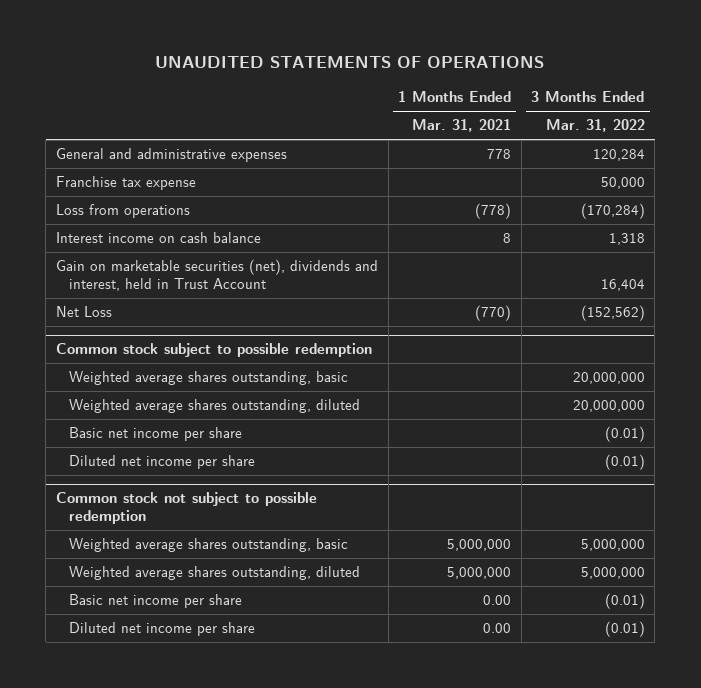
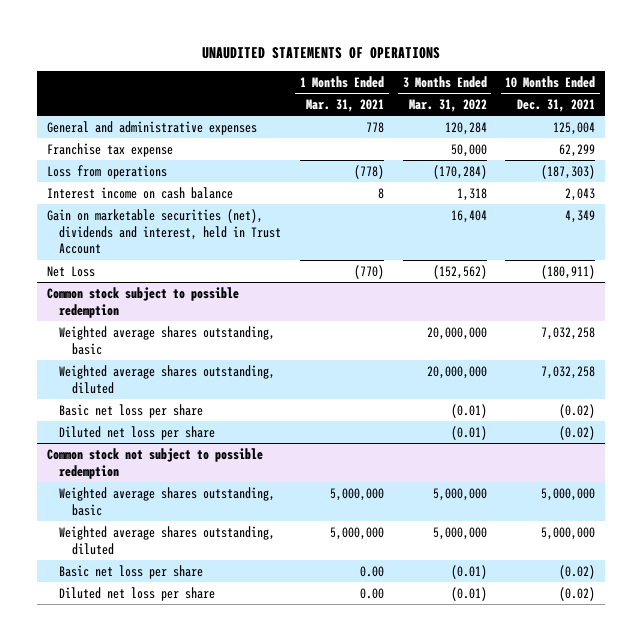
- | 1 Months Ended Mar. 31, 2021 | 3 Months Ended Mar. 31, 2022
+ | 1 Months Ended Mar. 31, 2021 | 3 Months Ended Mar. 31, 2022 | 10 Months Ended Dec. 31, 2021
@ Common stock subject to possible redemption
- Basic net income per share | | (0.01)
- Diluted net income per share | | (0.01)
+ Basic net loss per share | | (0.01) | (0.02)
+ Diluted net loss per share | | (0.01) | (0.02)
@ Common stock not subject to possible redemption
- Basic net income per share | 0.00 | (0.01)
- Diluted net income per share | 0.00 | (0.01)
+ Basic net loss per share | 0.00 | (0.01) | (0.02)
+ Diluted net loss per share | 0.00 | (0.01) | (0.02)

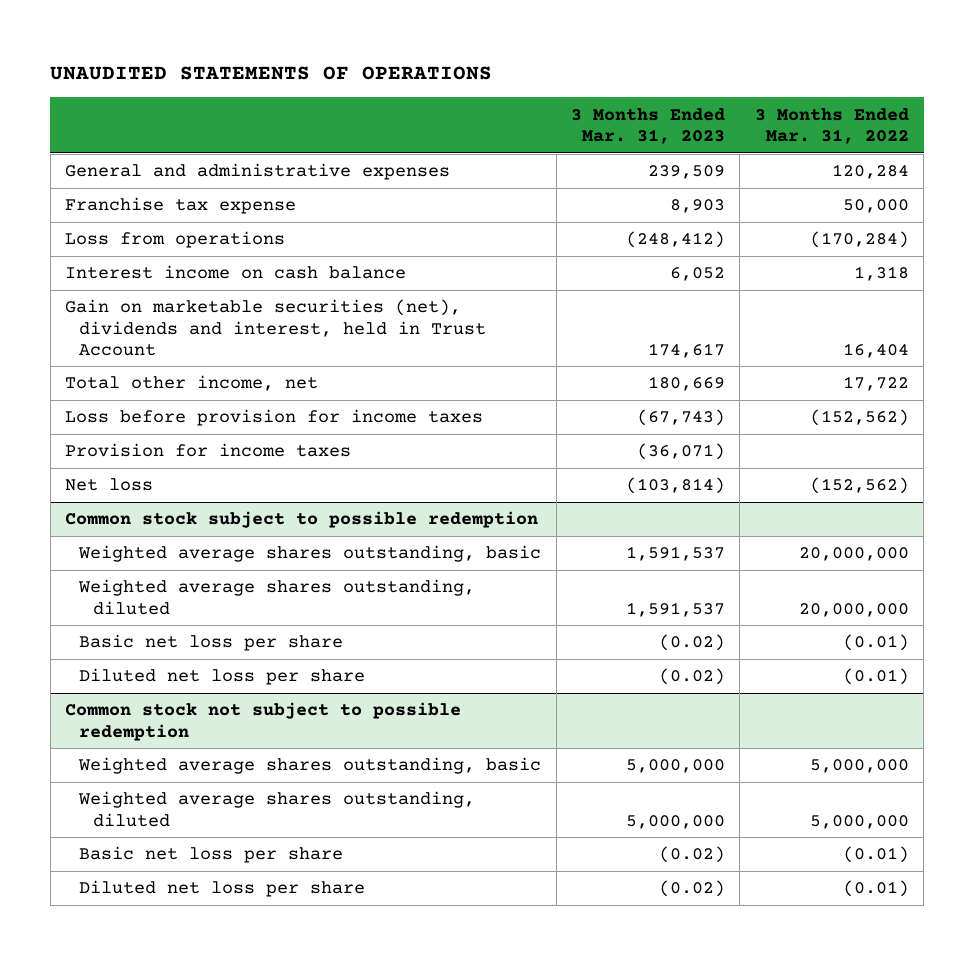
- | 1 Months Ended Mar. 31, 2021 | 3 Months Ended Mar. 31, 2022 | 10 Months Ended Dec. 31, 2021
+ | 3 Months Ended Mar. 31, 2023 | 3 Months Ended Mar. 31, 2022
- Net Loss | (770) | (152,562) | (180,911)
+ Total other income, net | 180,669 | 17,722
+ Loss before provision for income taxes | (67,743) | (152,562)
+ Provision for income taxes | (36,071) |
+ Net loss | (103,814) | (152,562)

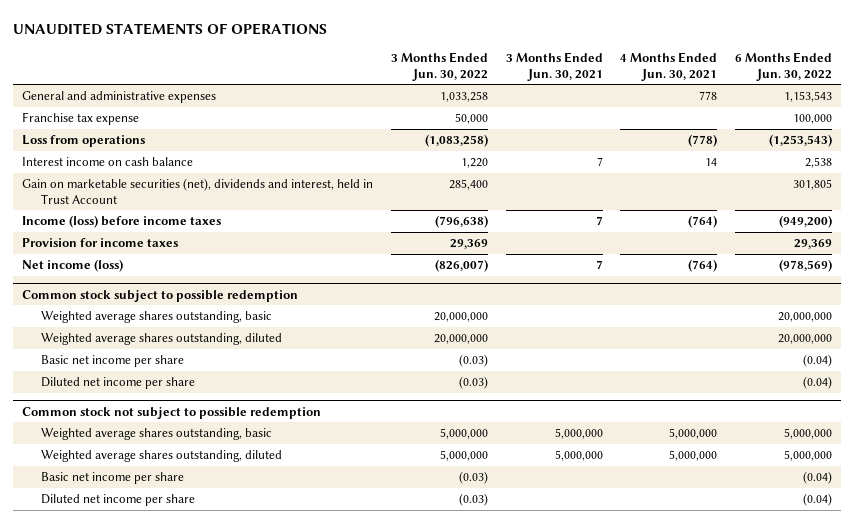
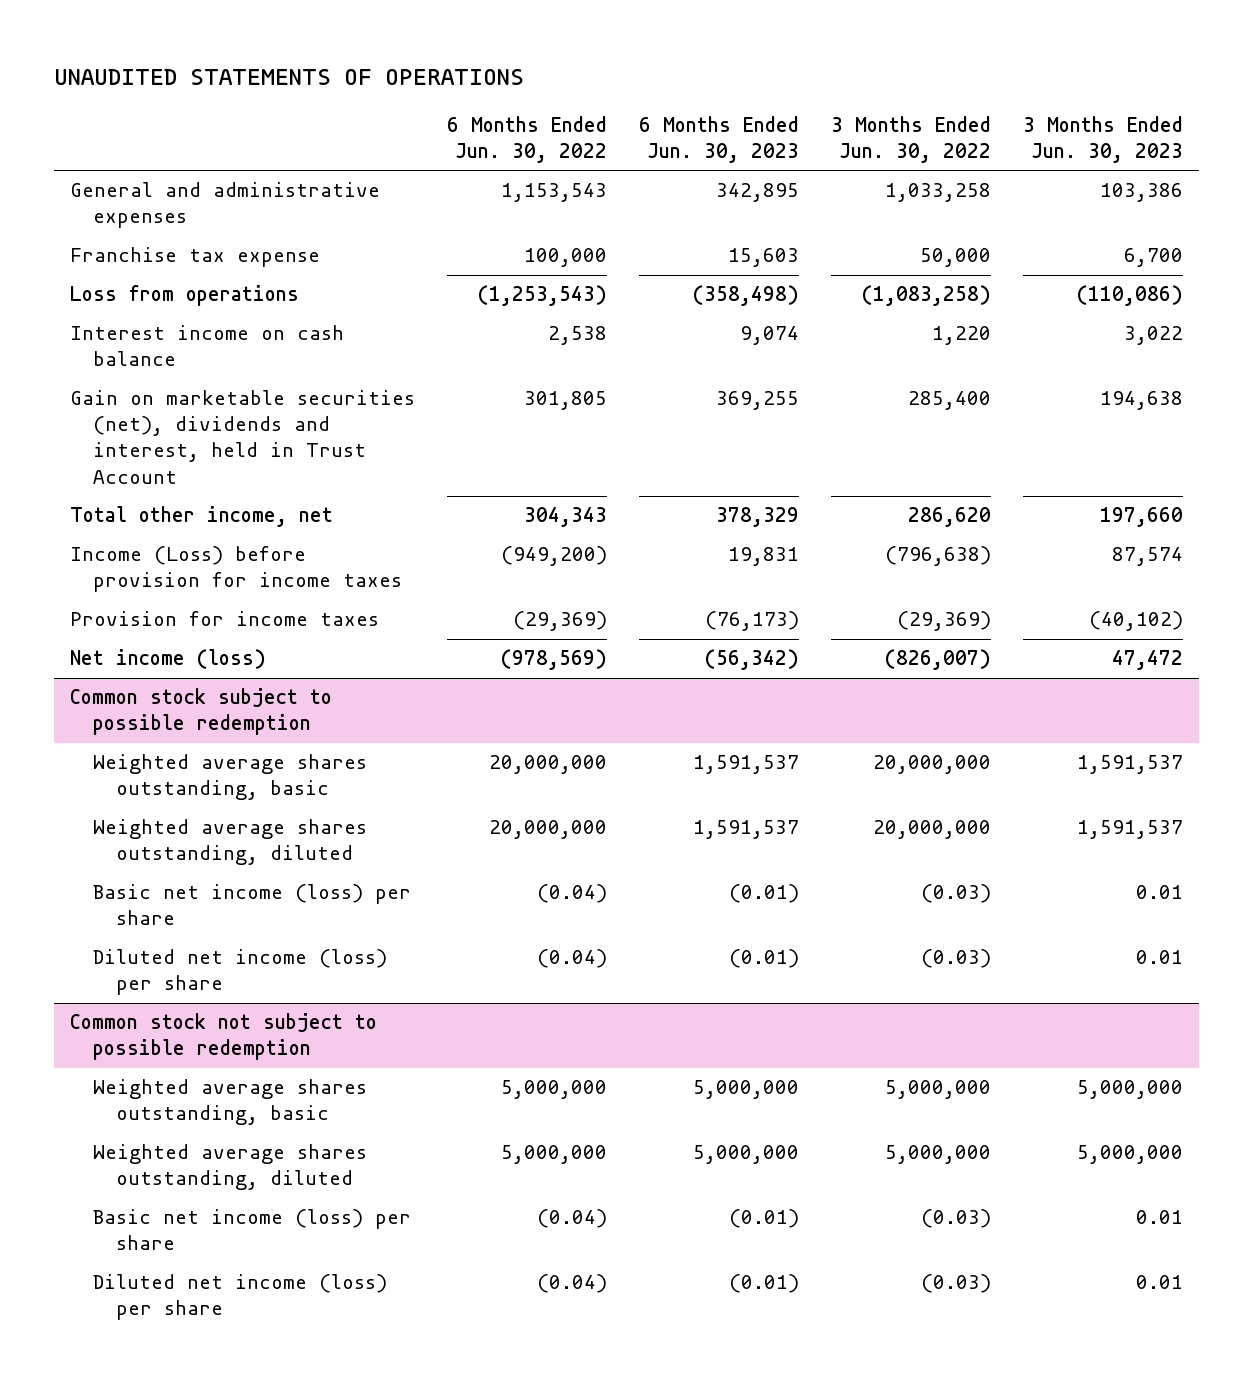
- | 3 Months Ended Jun. 30, 2022 | 3 Months Ended Jun. 30, 2021 | 4 Months Ended Jun. 30, 2021 | 6 Months Ended Jun. 30, 2022
+ | 6 Months Ended Jun. 30, 2022 | 6 Months Ended Jun. 30, 2023 | 3 Months Ended Jun. 30, 2022 | 3 Months Ended Jun. 30, 2023
- Income (loss) before income taxes | (796,638) | 7 | (764) | (949,200)
- Provision for income taxes | 29,369 | | | 29,369
+ Total other income, net | 304,343 | 378,329 | 286,620 | 197,660
+ Income (Loss) before provision for income taxes | (949,200) | 19,831 | (796,638) | 87,574
+ Provision for income taxes | (29,369) | (76,173) | (29,369) | (40,102)
@ Common stock subject to possible redemption
- Basic net income per share | (0.03) | | | (0.04)
- Diluted net income per share | (0.03) | | | (0.04)
+ Basic net income (loss) per share | (0.04) | (0.01) | (0.03) | 0.01
+ Diluted net income (loss) per share | (0.04) | (0.01) | (0.03) | 0.01
@ Common stock not subject to possible redemption
- Basic net income per share | (0.03) | | | (0.04)
- Diluted net income per share | (0.03) | | | (0.04)
+ Basic net income (loss) per share | (0.04) | (0.01) | (0.03) | 0.01
+ Diluted net income (loss) per share | (0.04) | (0.01) | (0.03) | 0.01

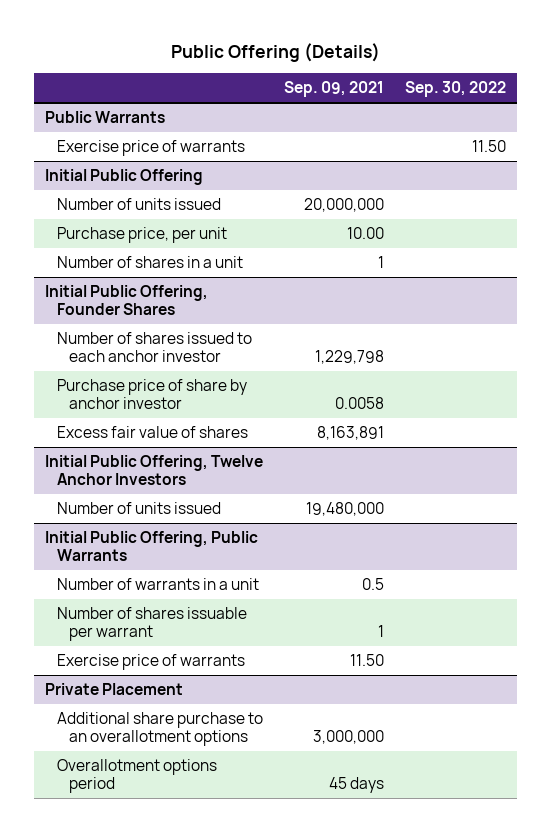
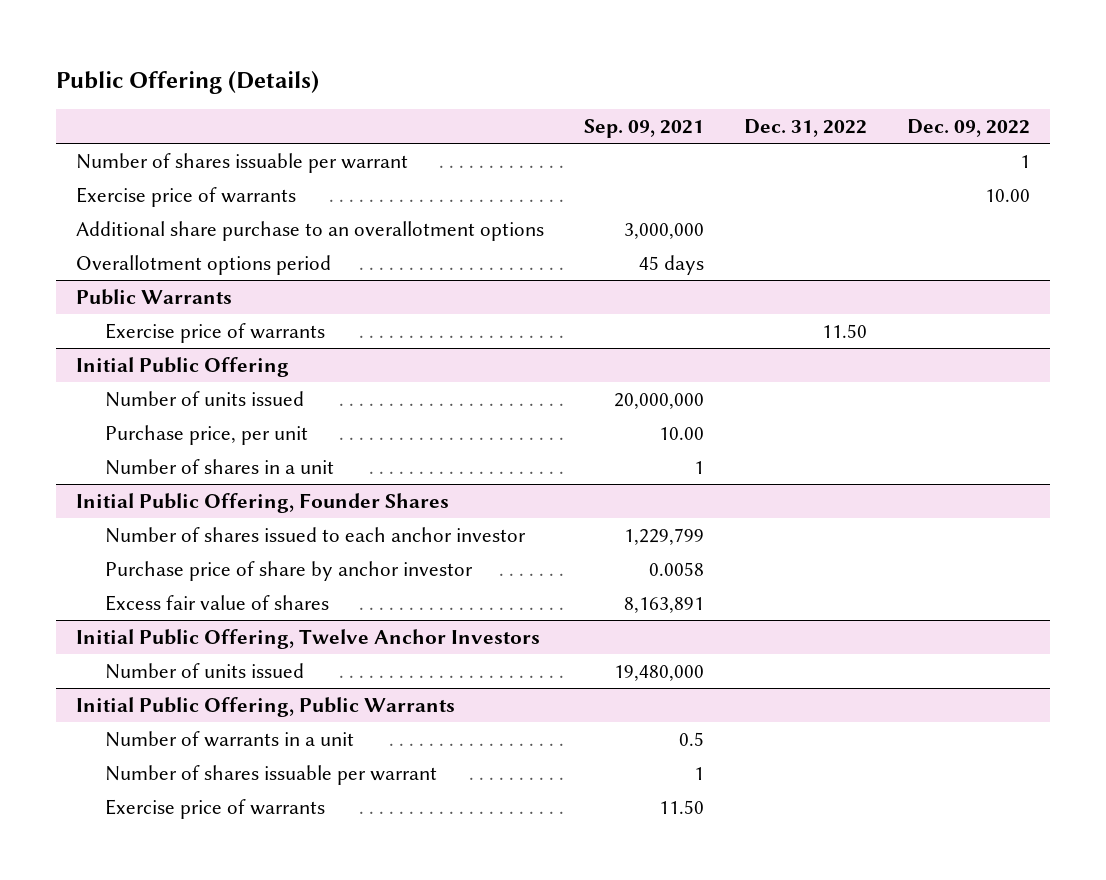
- | Sep. 09, 2021 | Sep. 30, 2022
+ | Sep. 09, 2021 | Dec. 31, 2022 | Dec. 09, 2022
+ Number of shares issuable per warrant | | | 1
+ Exercise price of warrants | | | 10.00
+ Additional share purchase to an overallotment options | 3,000,000 | |
+ Overallotment options period | 45 days | |
@ Initial Public Offering, Founder Shares
- Number of shares issued to each anchor investor | 1,229,798 |
+ Number of shares issued to each anchor investor | 1,229,799 | |
- Private Placement
- Additional share purchase to an overallotment options | 3,000,000 |
- Overallotment options period | 45 days |

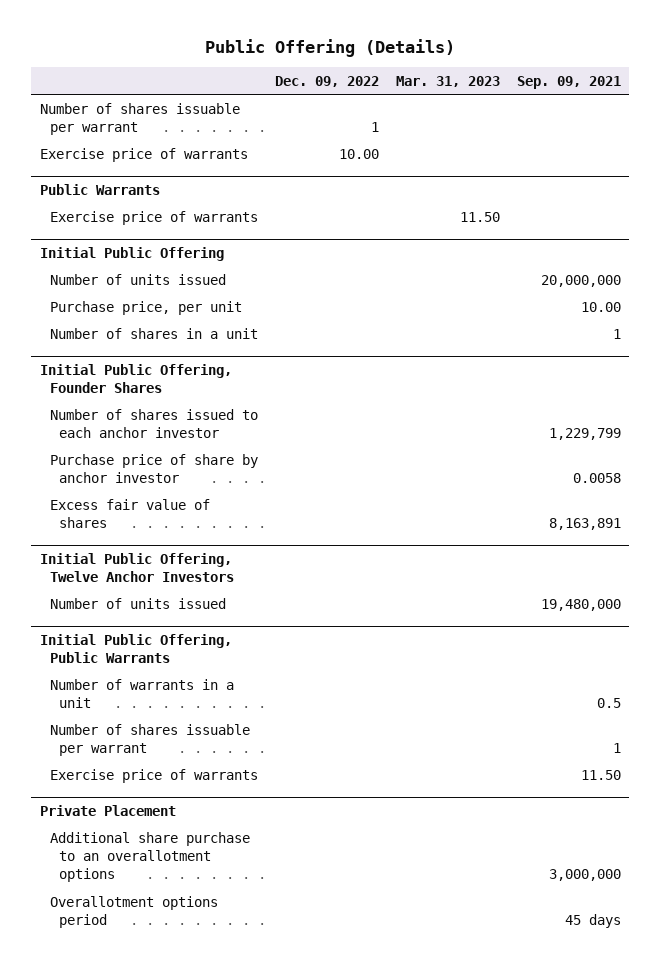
- | Sep. 09, 2021 | Dec. 31, 2022 | Dec. 09, 2022
+ | Dec. 09, 2022 | Mar. 31, 2023 | Sep. 09, 2021
- Additional share purchase to an overallotment options | 3,000,000 | |
- Overallotment options period | 45 days | |
+ Private Placement
+ Additional share purchase to an overallotment options | | | 3,000,000
+ Overallotment options period | | | 45 days

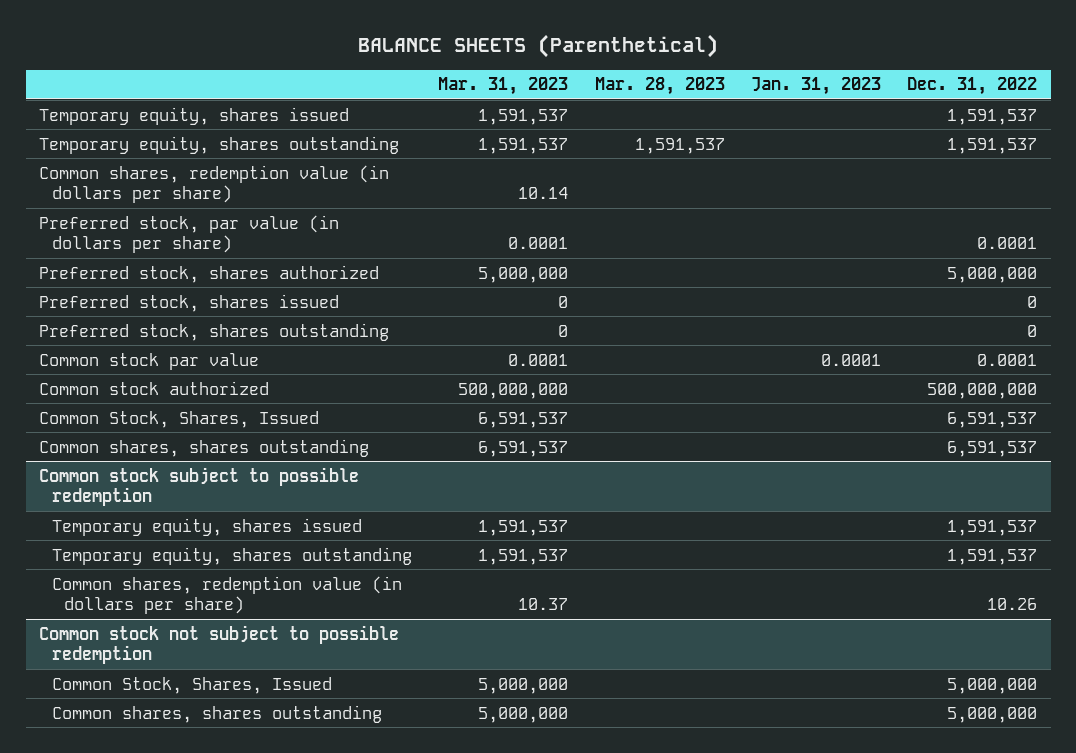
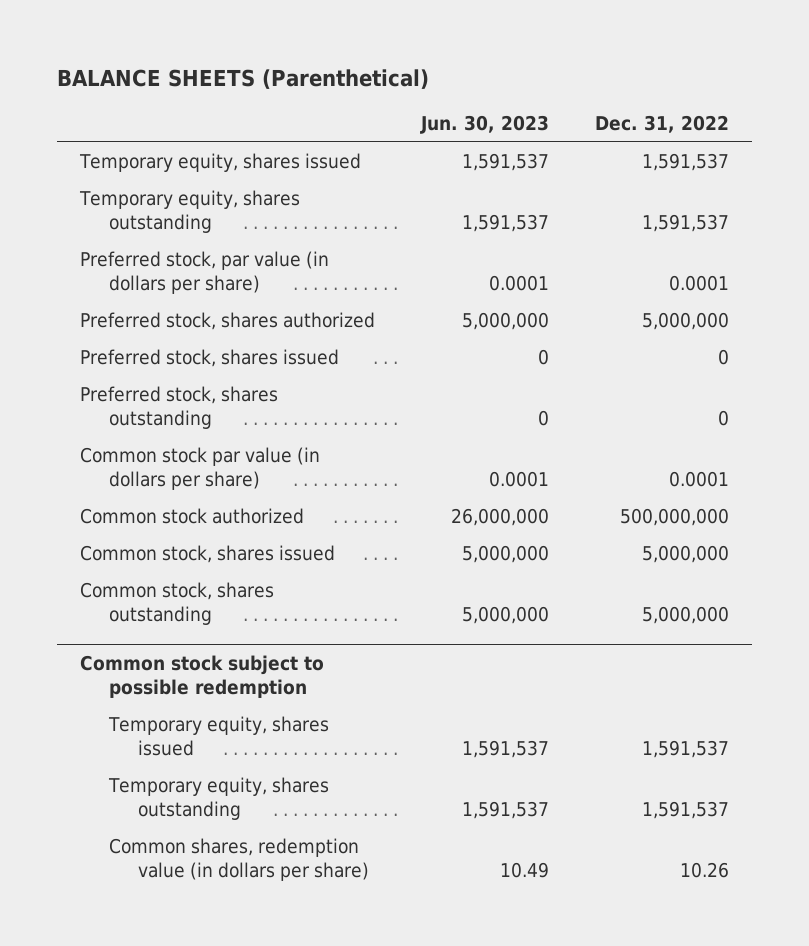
- | Mar. 31, 2023 | Mar. 28, 2023 | Jan. 31, 2023 | Dec. 31, 2022
+ | Jun. 30, 2023 | Dec. 31, 2022
- Common shares, redemption value (in dollars per share) | 10.14 | | |
- Common stock par value | 0.0001 | | 0.0001 | 0.0001
+ Common stock par value (in dollars per share) | 0.0001 | 0.0001
- Common Stock, Shares, Issued | 6,591,537 | | | 6,591,537
- Common shares, shares outstanding | 6,591,537 | | | 6,591,537
+ Common stock, shares issued | 5,000,000 | 5,000,000
+ Common stock, shares outstanding | 5,000,000 | 5,000,000
- Common stock not subject to possible redemption
- Common Stock, Shares, Issued | 5,000,000 | | | 5,000,000
- Common shares, shares outstanding | 5,000,000 | | | 5,000,000

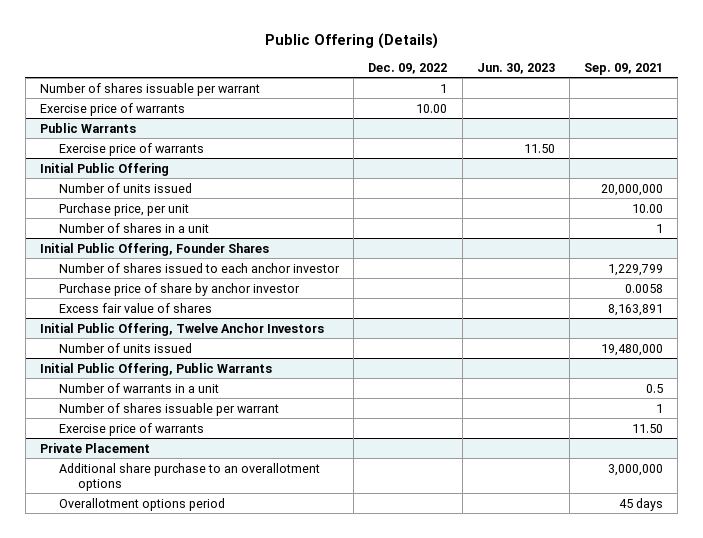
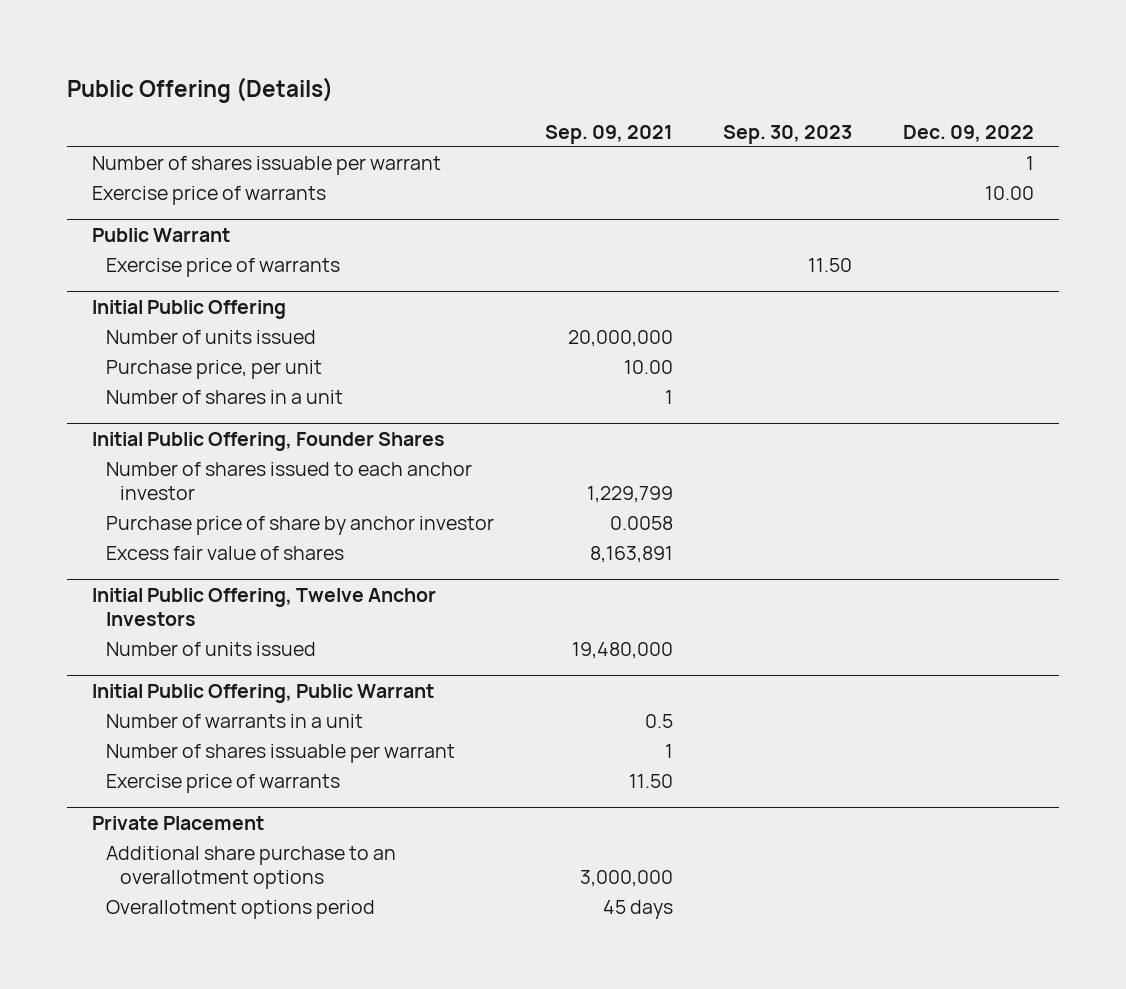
- | Dec. 09, 2022 | Jun. 30, 2023 | Sep. 09, 2021
+ | Sep. 09, 2021 | Sep. 30, 2023 | Dec. 09, 2022
- Public Warrants
+ Public Warrant
- Initial Public Offering, Public Warrants
+ Initial Public Offering, Public Warrant

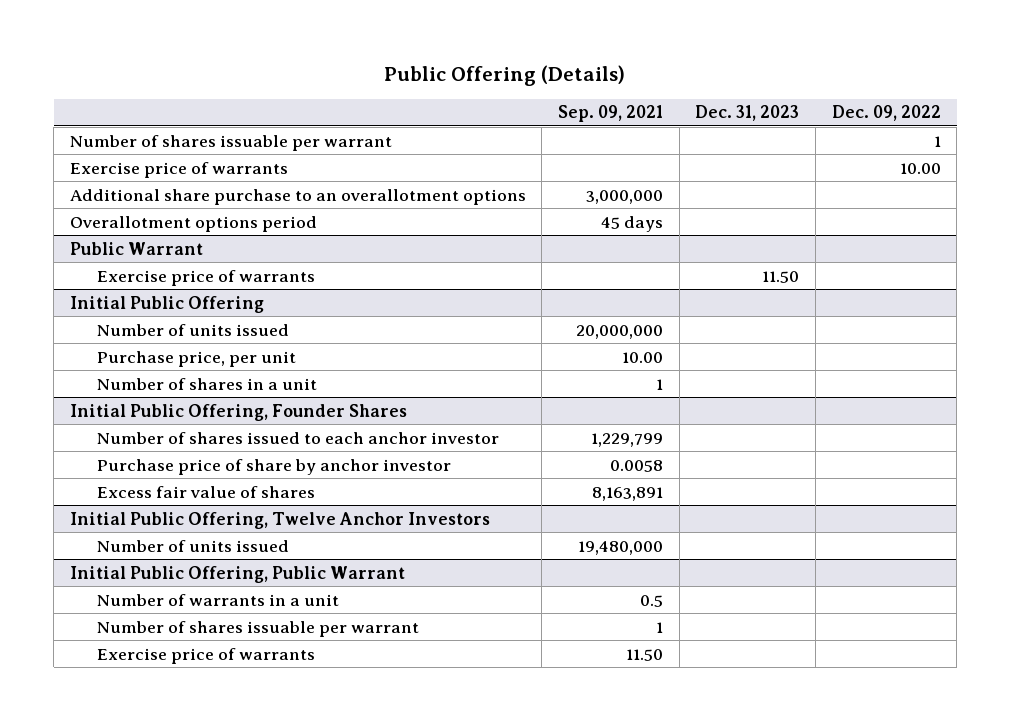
- | Sep. 09, 2021 | Sep. 30, 2023 | Dec. 09, 2022
+ | Sep. 09, 2021 | Dec. 31, 2023 | Dec. 09, 2022
+ Additional share purchase to an overallotment options | 3,000,000 | |
+ Overallotment options period | 45 days | |
- Private Placement
- Additional share purchase to an overallotment options | 3,000,000 | |
- Overallotment options period | 45 days | |

